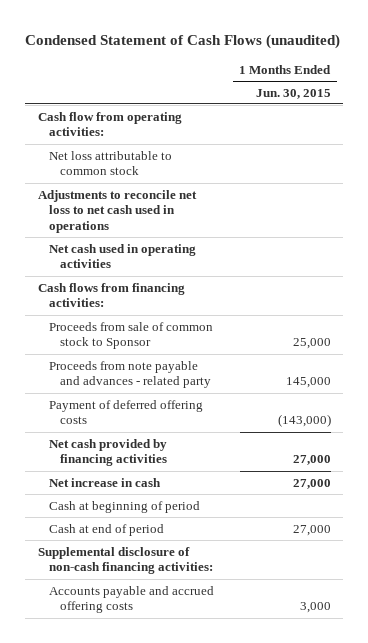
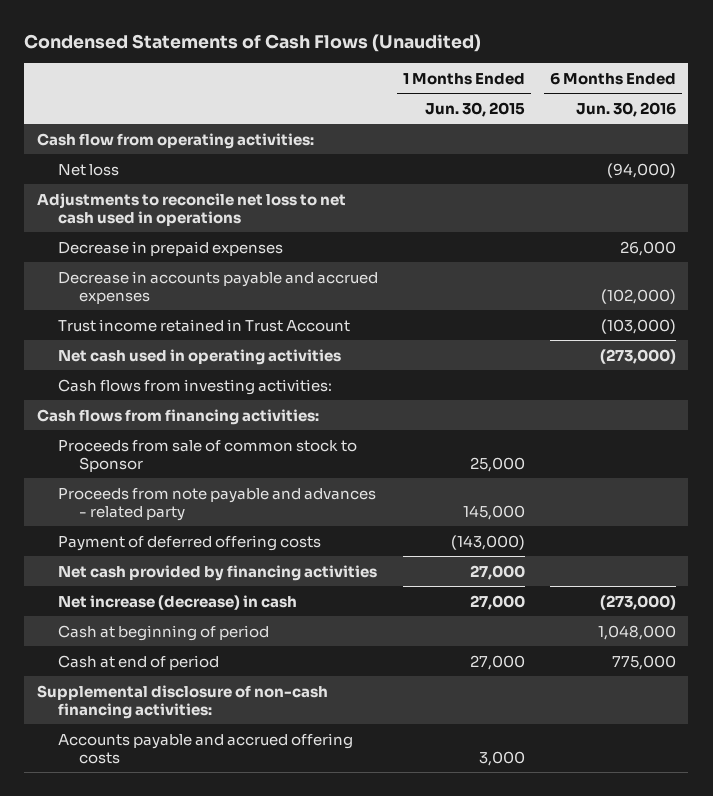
- Condensed Statement of Cash Flows (unaudited)
+ Condensed Statements of Cash Flows (Unaudited)
- | 1 Months Ended Jun. 30, 2015
+ | 1 Months Ended Jun. 30, 2015 | 6 Months Ended Jun. 30, 2016
- Net loss attributable to common stock
+ Net loss | | (94,000)
+ Decrease in prepaid expenses | | 26,000
+ Decrease in accounts payable and accrued expenses | | (102,000)
+ Trust income retained in Trust Account | | (103,000)
+ Cash flows from investing activities:
- Net increase in cash | 27,000
+ Net increase (decrease) in cash | 27,000 | (273,000)

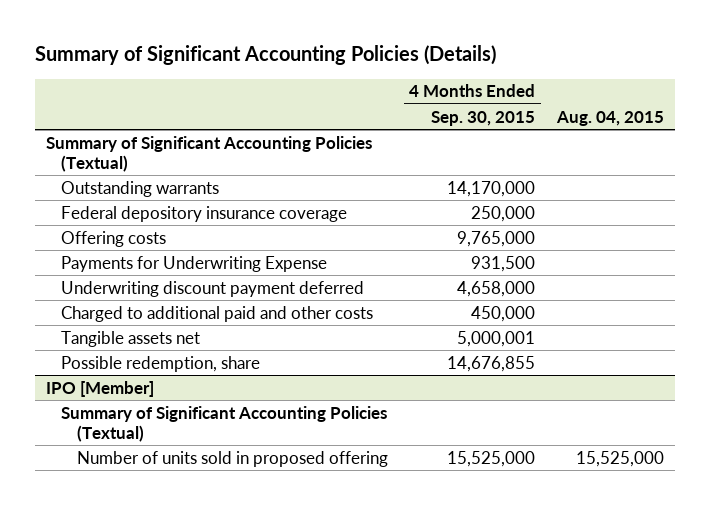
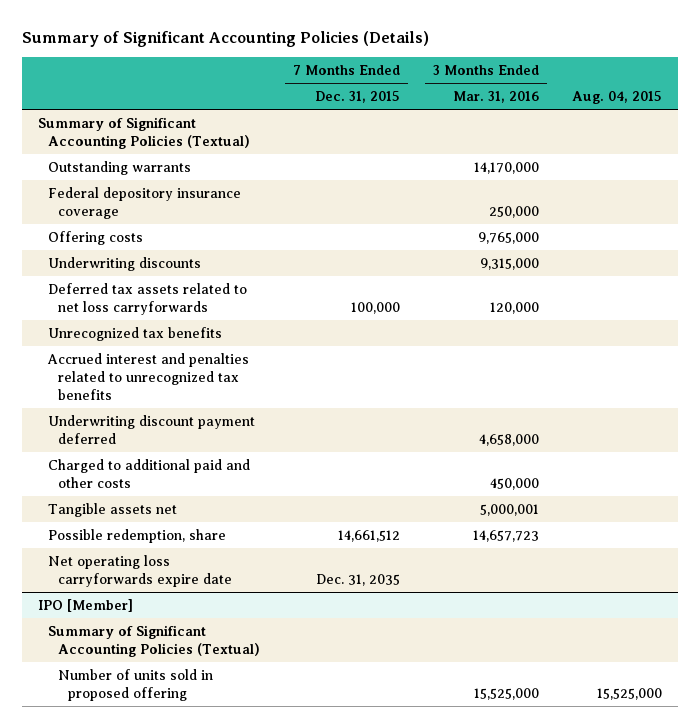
- | 4 Months Ended Sep. 30, 2015 | Aug. 04, 2015
+ | 7 Months Ended Dec. 31, 2015 | 3 Months Ended Mar. 31, 2016 | Aug. 04, 2015
- Payments for Underwriting Expense | 931,500 |
+ Underwriting discounts | | 9,315,000 |
+ Deferred tax assets related to net loss carryforwards | 100,000 | 120,000 |
+ Unrecognized tax benefits
+ Accrued interest and penalties related to unrecognized tax benefits
+ Net operating loss carryforwards expire date | Dec. 31, 2035 | |

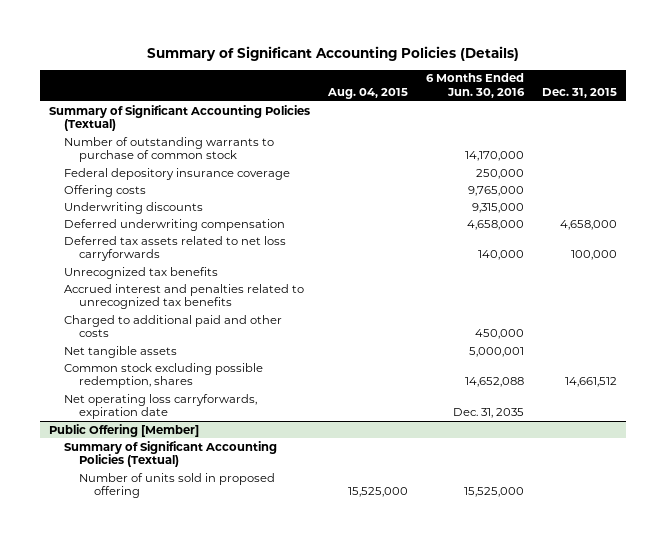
- | 7 Months Ended Dec. 31, 2015 | 3 Months Ended Mar. 31, 2016 | Aug. 04, 2015
+ | Aug. 04, 2015 | 6 Months Ended Jun. 30, 2016 | Dec. 31, 2015
- Outstanding warrants | | 14,170,000 |
+ Number of outstanding warrants to purchase of common stock | | 14,170,000 |
+ Deferred underwriting compensation | | 4,658,000 | 4,658,000
- Underwriting discount payment deferred | | 4,658,000 |
- Tangible assets net | | 5,000,001 |
- Possible redemption, share | 14,661,512 | 14,657,723 |
- Net operating loss carryforwards expire date | Dec. 31, 2035 | |
- IPO [Member]
+ Net tangible assets | | 5,000,001 |
+ Common stock excluding possible redemption, shares | | 14,652,088 | 14,661,512
+ Net operating loss carryforwards, expiration date | | Dec. 31, 2035 |
+ Public Offering [Member]

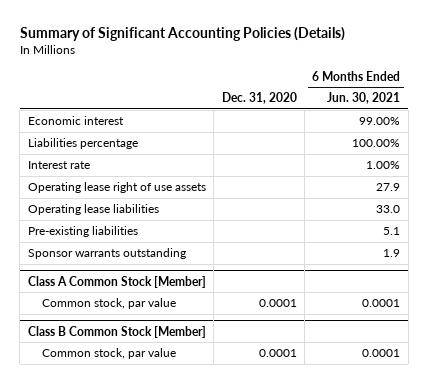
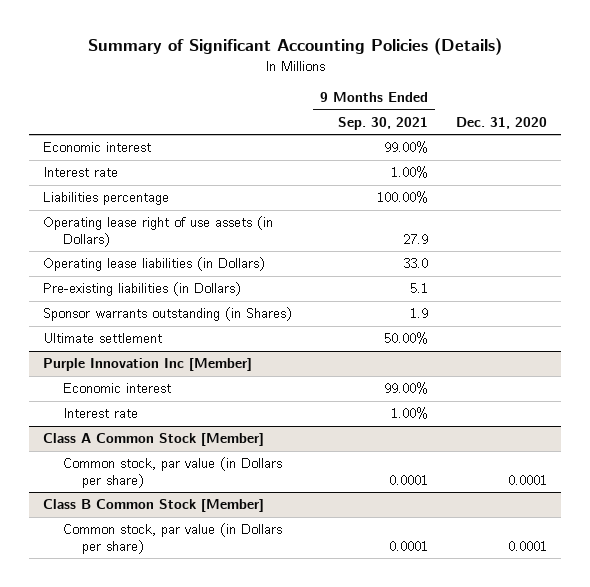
- | Dec. 31, 2020 | 6 Months Ended Jun. 30, 2021
+ | 9 Months Ended Sep. 30, 2021 | Dec. 31, 2020
- Operating lease right of use assets | | 27.9
- Operating lease liabilities | | 33.0
- Pre-existing liabilities | | 5.1
- Sponsor warrants outstanding | | 1.9
moved down: Liabilities percentage | 100.00% |
+ Operating lease right of use assets (in Dollars) | 27.9 |
+ Operating lease liabilities (in Dollars) | 33.0 |
+ Pre-existing liabilities (in Dollars) | 5.1 |
+ Sponsor warrants outstanding (in Shares) | 1.9 |
+ Ultimate settlement | 50.00% |
+ Purple Innovation Inc [Member]
+ Economic interest | 99.00% |
+ Interest rate | 1.00% |
@ Class A Common Stock [Member]
- Common stock, par value | 0.0001 | 0.0001
+ Common stock, par value (in Dollars per share) | 0.0001 | 0.0001
@ Class B Common Stock [Member]
- Common stock, par value | 0.0001 | 0.0001
+ Common stock, par value (in Dollars per share) | 0.0001 | 0.0001

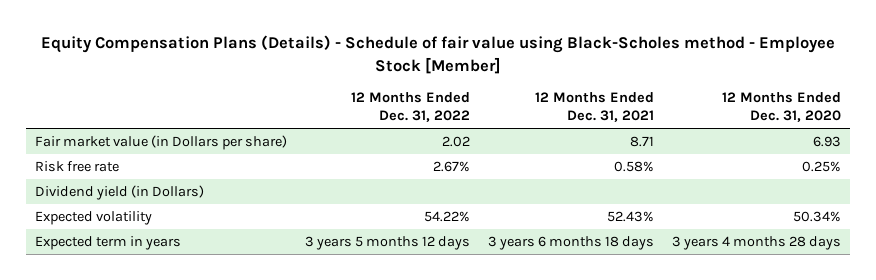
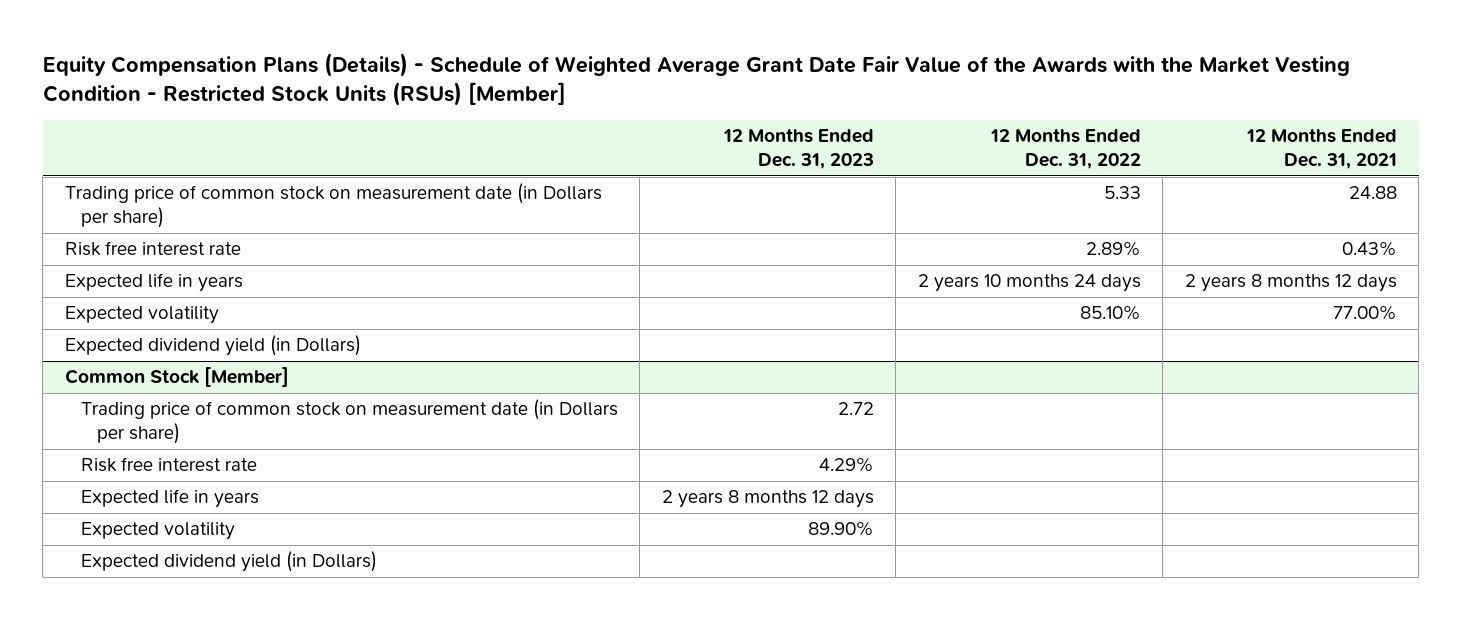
- Equity Compensation Plans (Details) - Schedule of fair value using Black-Scholes method - Employee Stock [Member]
+ Equity Compensation Plans (Details) - Schedule of Weighted Average Grant Date Fair Value of the Awards with the Market Vesting Condition - Restricted Stock Units (RSUs) [Member]
- | 12 Months Ended Dec. 31, 2022 | 12 Months Ended Dec. 31, 2021 | 12 Months Ended Dec. 31, 2020
+ | 12 Months Ended Dec. 31, 2023 | 12 Months Ended Dec. 31, 2022 | 12 Months Ended Dec. 31, 2021
- Fair market value (in Dollars per share) | 2.02 | 8.71 | 6.93
- Risk free rate | 2.67% | 0.58% | 0.25%
- Dividend yield (in Dollars)
- Expected volatility | 54.22% | 52.43% | 50.34%
- Expected term in years | 3 years 5 months 12 days | 3 years 6 months 18 days | 3 years 4 months 28 days
+ Trading price of common stock on measurement date (in Dollars per share) | | 5.33 | 24.88
+ Risk free interest rate | | 2.89% | 0.43%
+ Expected life in years | | 2 years 10 months 24 days | 2 years 8 months 12 days
+ Expected volatility | | 85.10% | 77.00%
+ Expected dividend yield (in Dollars)
+ Common Stock [Member]
+ Trading price of common stock on measurement date (in Dollars per share) | 2.72 | |
+ Risk free interest rate | 4.29% | |
+ Expected life in years | 2 years 8 months 12 days | |
+ Expected volatility | 89.90% | |
+ Expected dividend yield (in Dollars)

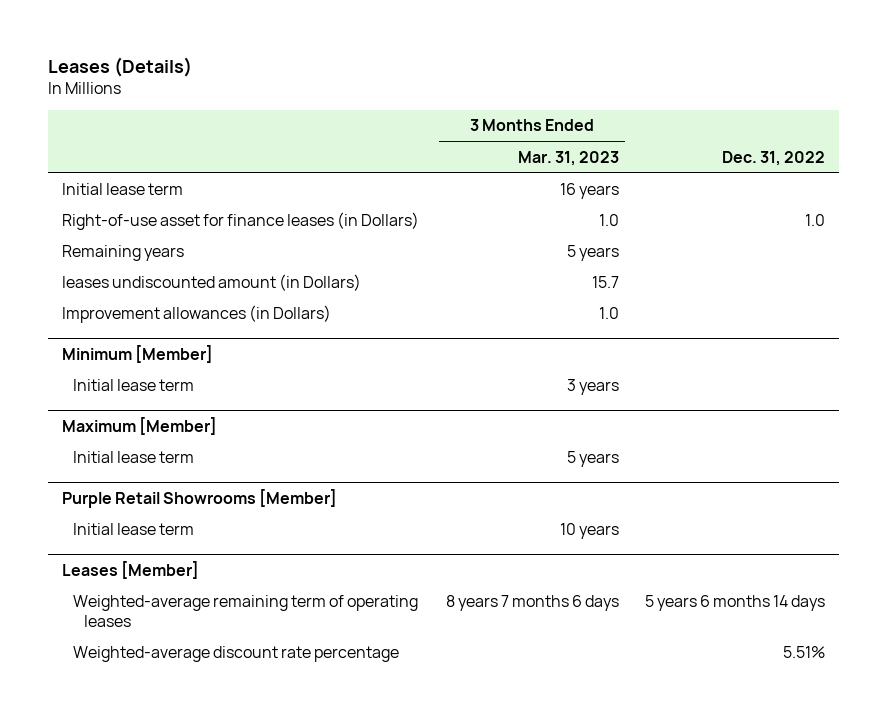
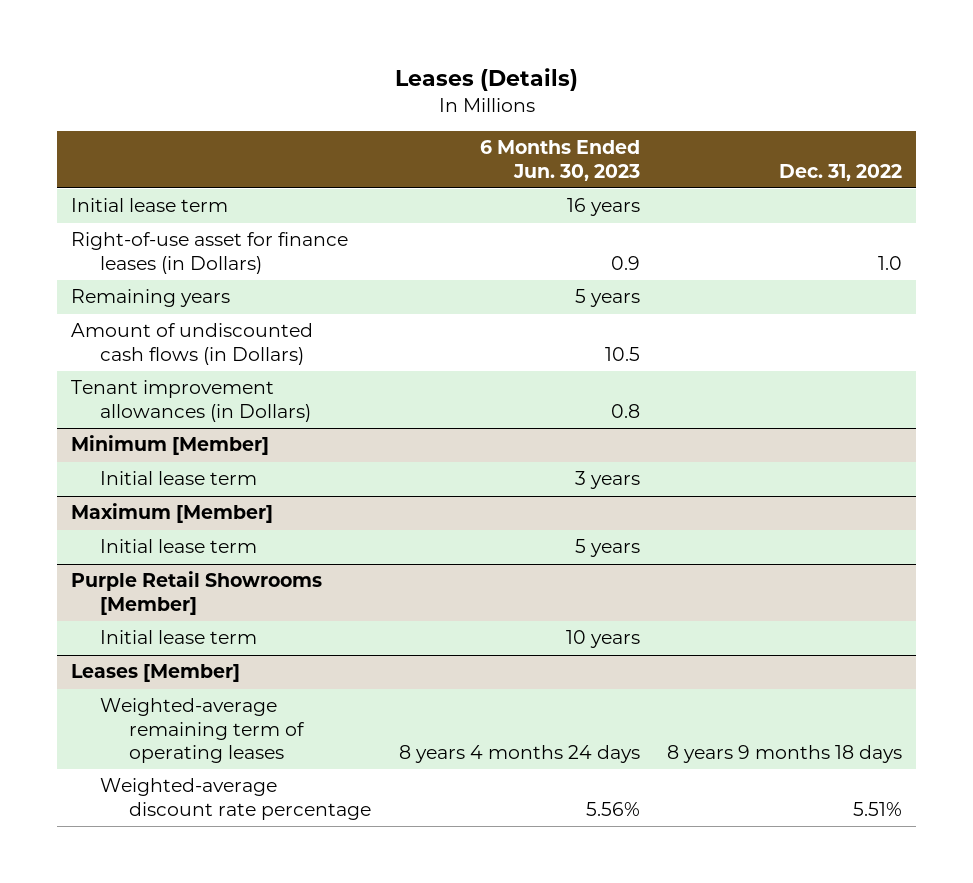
- | 3 Months Ended Mar. 31, 2023 | Dec. 31, 2022
+ | 6 Months Ended Jun. 30, 2023 | Dec. 31, 2022
- leases undiscounted amount (in Dollars) | 15.7 |
- Improvement allowances (in Dollars) | 1.0 |
+ Amount of undiscounted cash flows (in Dollars) | 10.5 |
+ Tenant improvement allowances (in Dollars) | 0.8 |
@ Leases [Member]
- Weighted-average remaining term of operating leases | 8 years 7 months 6 days | 5 years 6 months 14 days
+ Weighted-average remaining term of operating leases | 8 years 4 months 24 days | 8 years 9 months 18 days

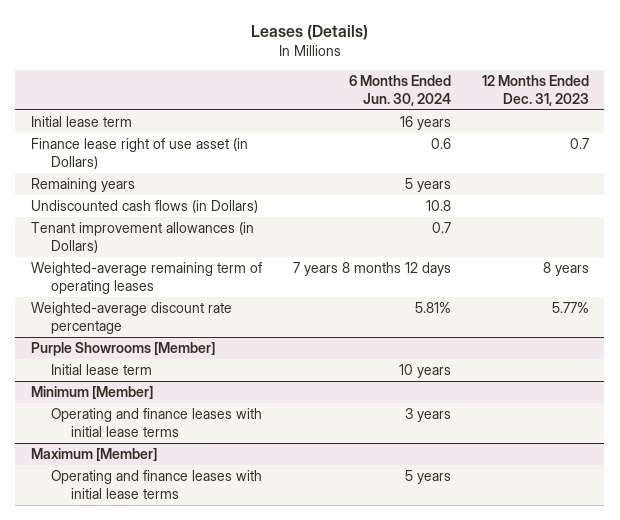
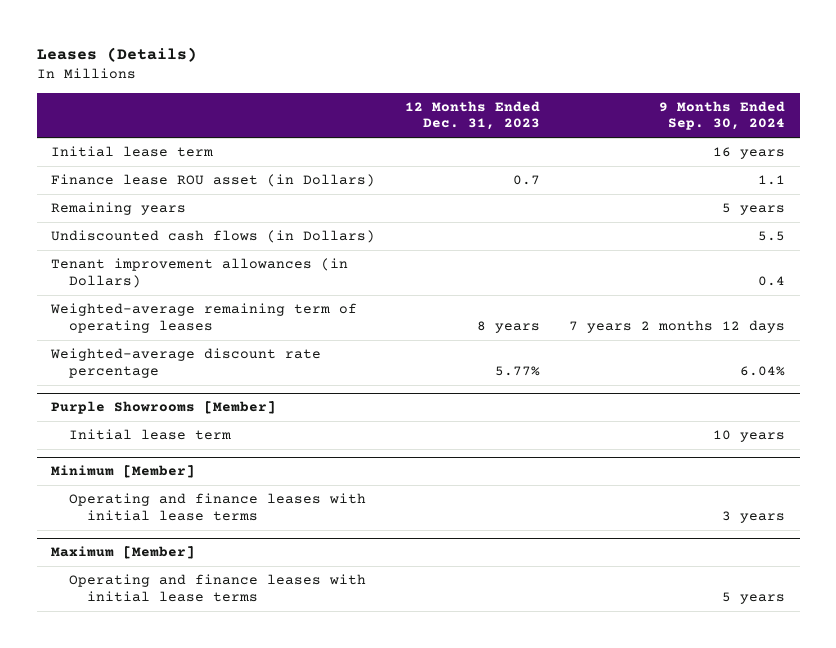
- | 6 Months Ended Jun. 30, 2024 | 12 Months Ended Dec. 31, 2023
+ | 12 Months Ended Dec. 31, 2023 | 9 Months Ended Sep. 30, 2024
- Finance lease right of use asset (in Dollars) | 0.6 | 0.7
+ Finance lease ROU asset (in Dollars) | 0.7 | 1.1

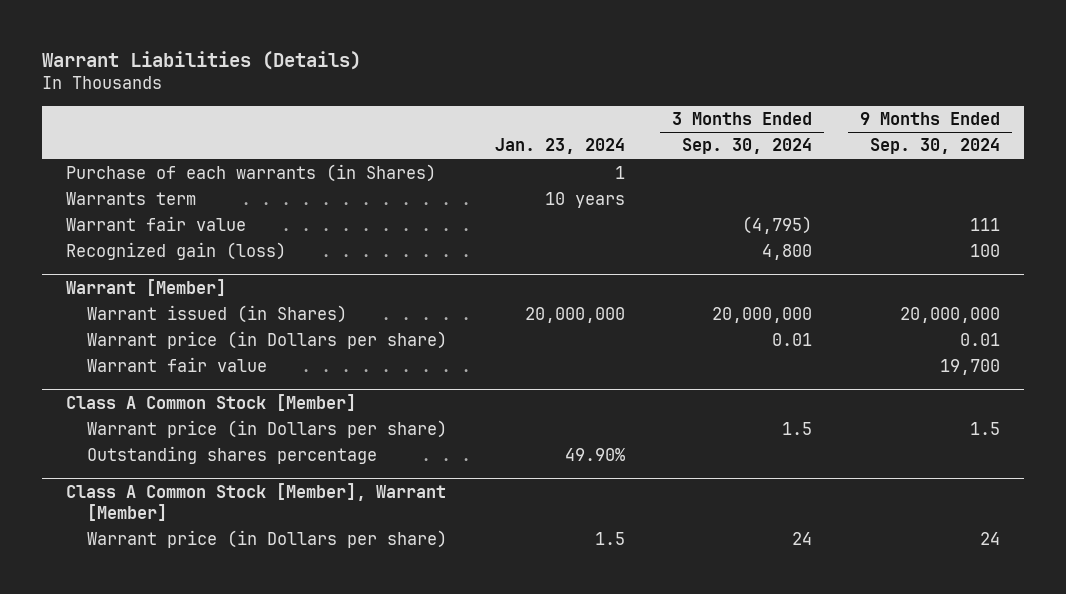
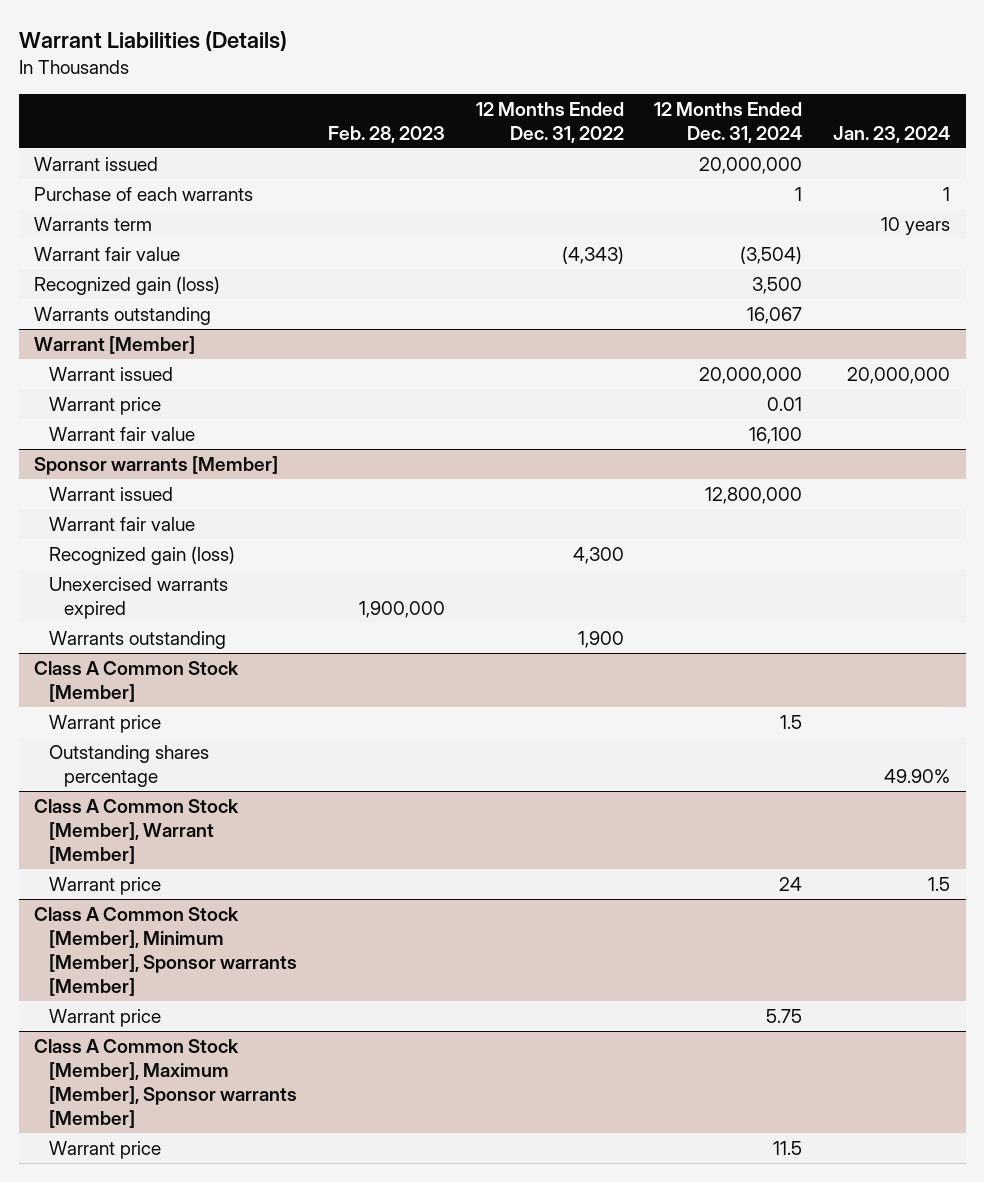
- | Jan. 23, 2024 | 3 Months Ended Sep. 30, 2024 | 9 Months Ended Sep. 30, 2024
+ | Feb. 28, 2023 | 12 Months Ended Dec. 31, 2022 | 12 Months Ended Dec. 31, 2024 | Jan. 23, 2024
- Purchase of each warrants (in Shares) | 1 | |
+ Warrant issued | | | 20,000,000 |
+ Purchase of each warrants | | | 1 | 1
+ Warrants outstanding | | | 16,067 |
@ Warrant [Member]
- Warrant issued (in Shares) | 20,000,000 | 20,000,000 | 20,000,000
- Warrant price (in Dollars per share) | | 0.01 | 0.01
+ Warrant issued | | | 20,000,000 | 20,000,000
+ Warrant price | | | 0.01 |
+ Sponsor warrants [Member]
+ Warrant issued | | | 12,800,000 |
+ Warrant fair value
+ Recognized gain (loss) | | 4,300 | |
+ Unexercised warrants expired | 1,900,000 | | |
+ Warrants outstanding | | 1,900 | |
@ Class A Common Stock [Member]
- Warrant price (in Dollars per share) | | 1.5 | 1.5
+ Warrant price | | | 1.5 |
@ Class A Common Stock [Member], Warrant [Member]
- Warrant price (in Dollars per share) | 1.5 | 24 | 24
+ Warrant price | | | 24 | 1.5
+ Class A Common Stock [Member], Minimum [Member], Sponsor warrants [Member]
+ Warrant price | | | 5.75 |
+ Class A Common Stock [Member], Maximum [Member], Sponsor warrants [Member]
+ Warrant price | | | 11.5 |

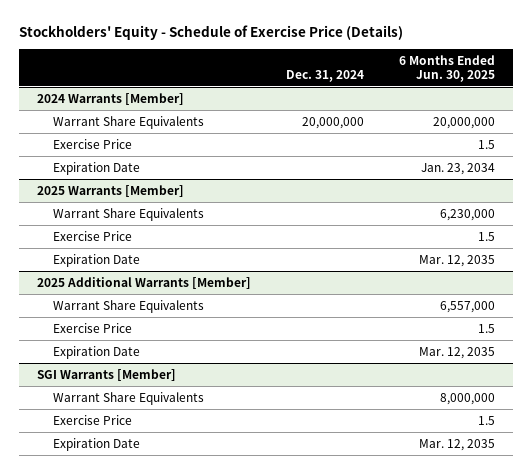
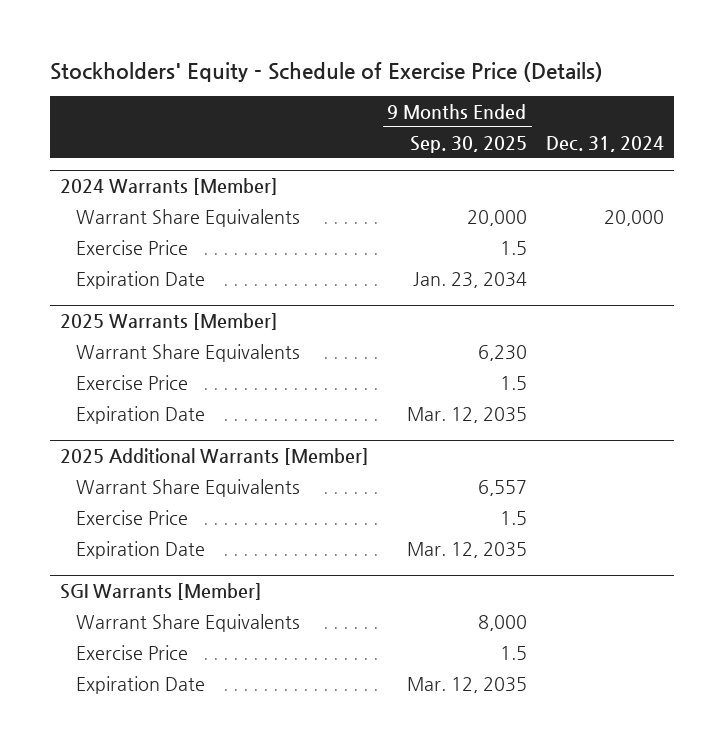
- | Dec. 31, 2024 | 6 Months Ended Jun. 30, 2025
+ | 9 Months Ended Sep. 30, 2025 | Dec. 31, 2024
@ 2024 Warrants [Member]
- Warrant Share Equivalents | 20,000,000 | 20,000,000
+ Warrant Share Equivalents | 20,000 | 20,000

